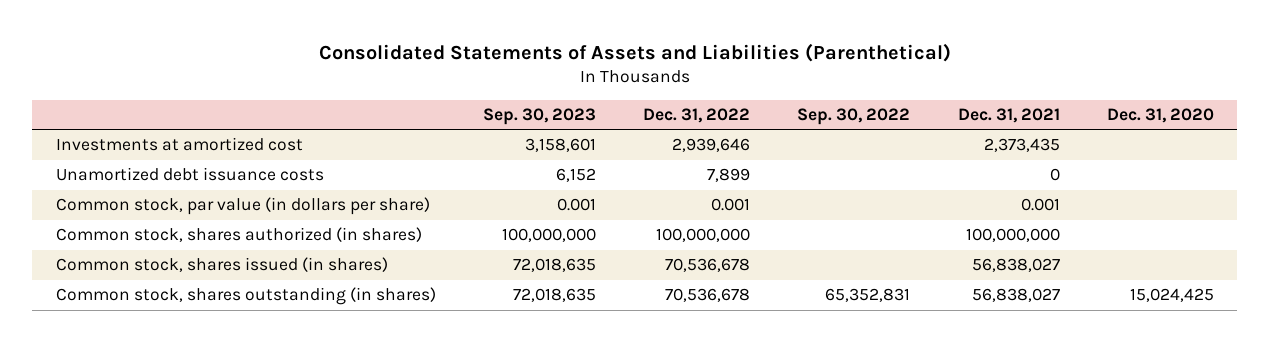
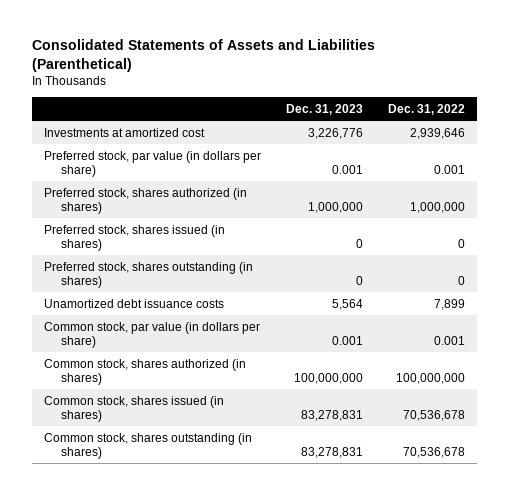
- | Sep. 30, 2023 | Dec. 31, 2022 | Sep. 30, 2022 | Dec. 31, 2021 | Dec. 31, 2020
+ | Dec. 31, 2023 | Dec. 31, 2022
+ Preferred stock, par value (in dollars per share) | 0.001 | 0.001
+ Preferred stock, shares authorized (in shares) | 1,000,000 | 1,000,000
+ Preferred stock, shares issued (in shares) | 0 | 0
+ Preferred stock, shares outstanding (in shares) | 0 | 0

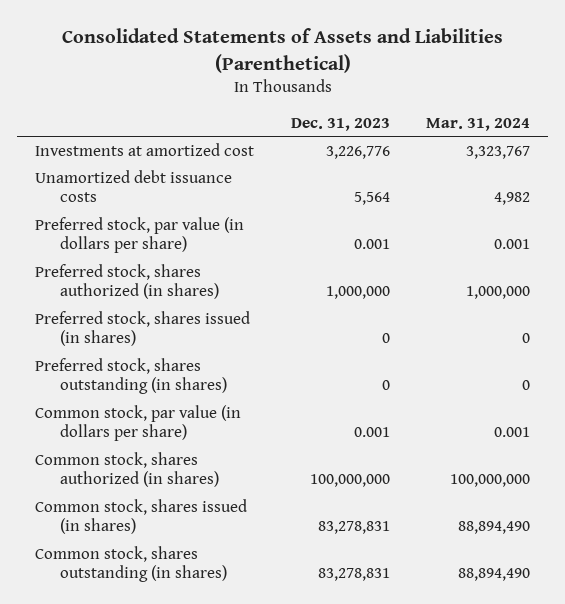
- | Dec. 31, 2023 | Dec. 31, 2022
+ | Dec. 31, 2023 | Mar. 31, 2024
moved up: Unamortized debt issuance costs | 5,564 | 4,982

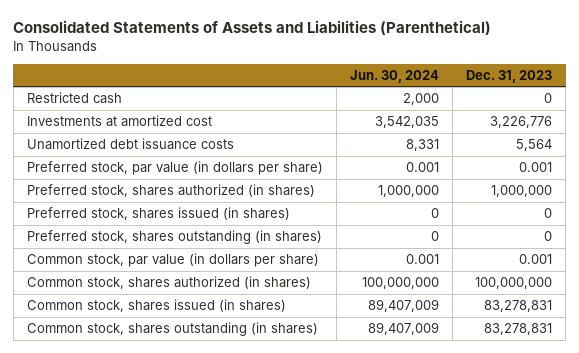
- | Dec. 31, 2023 | Mar. 31, 2024
+ | Jun. 30, 2024 | Dec. 31, 2023
+ Restricted cash | 2,000 | 0

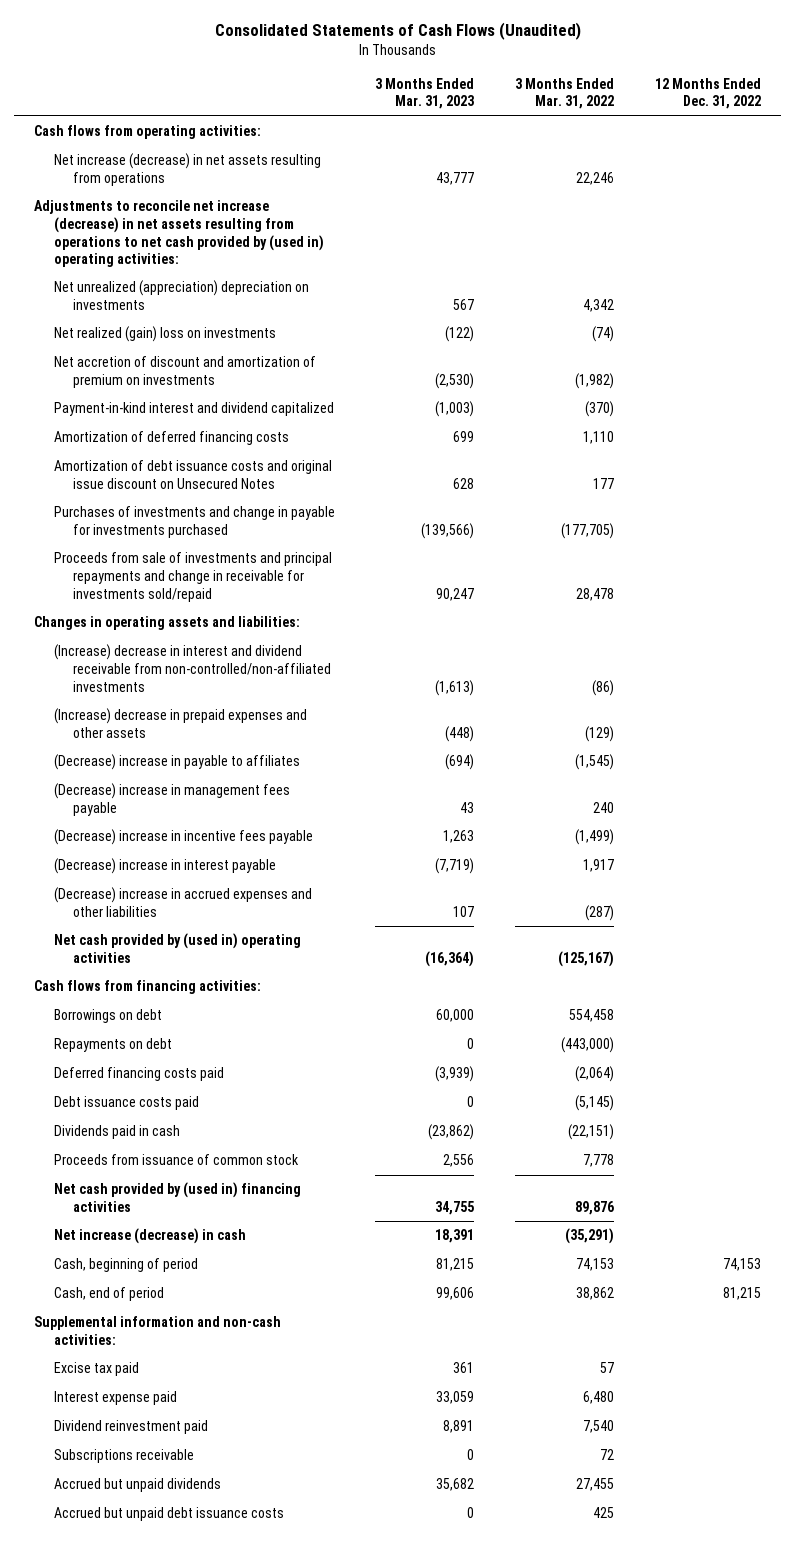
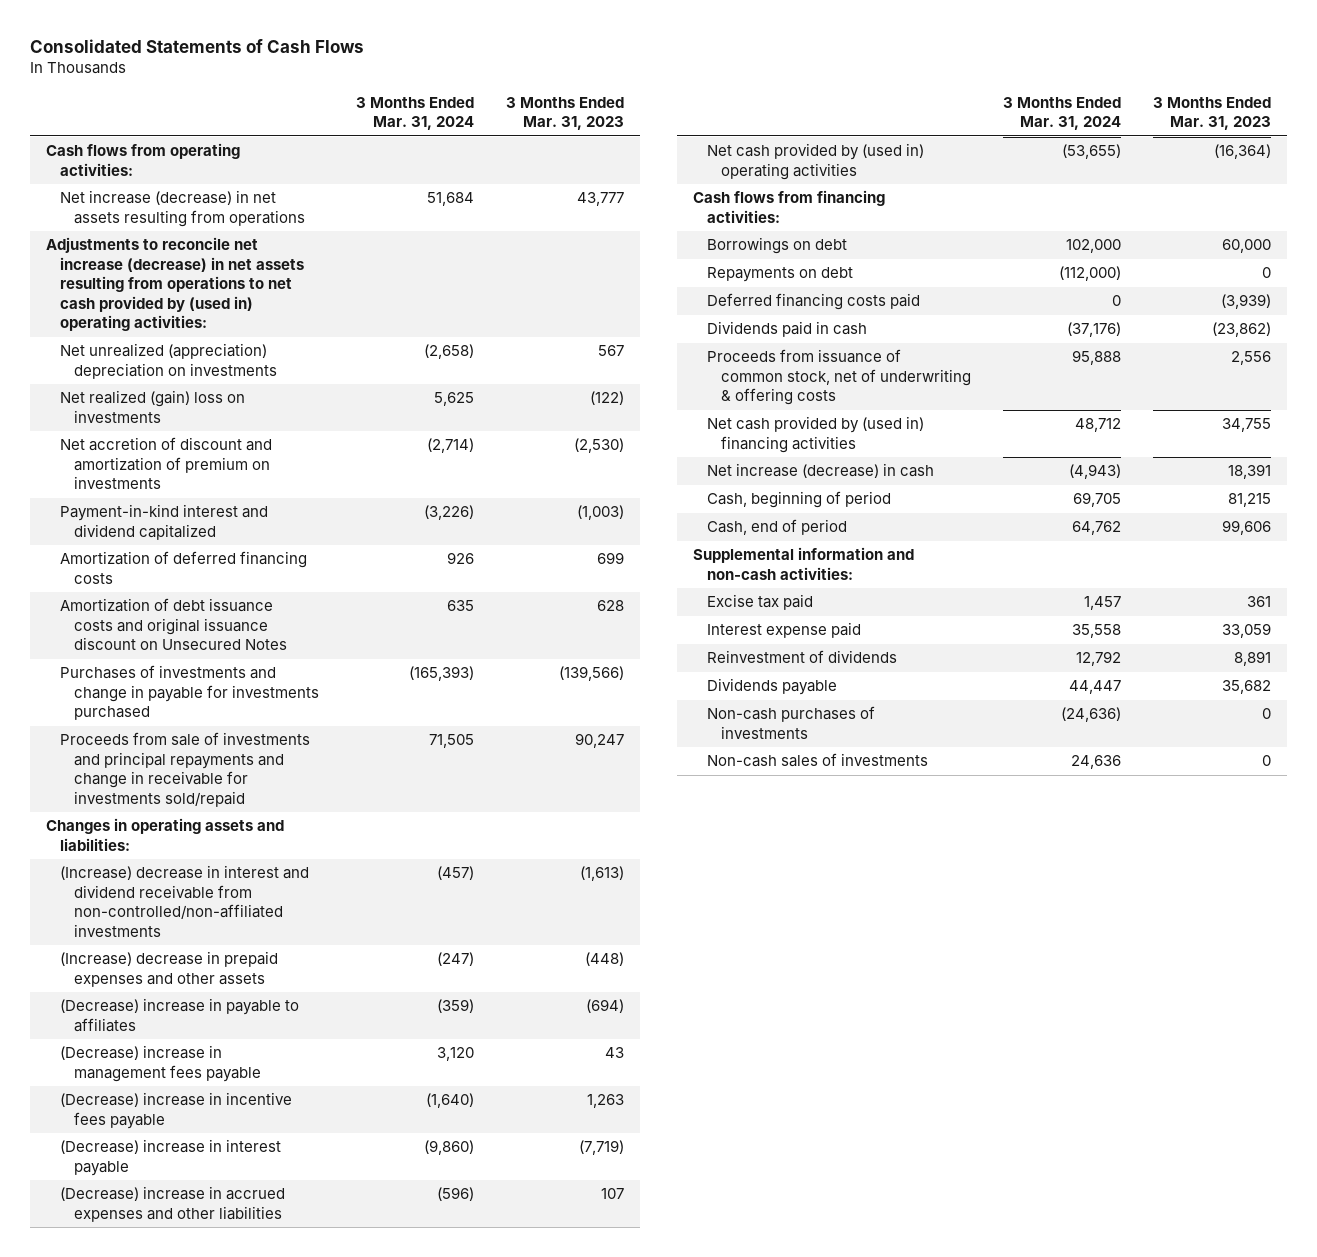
- Consolidated Statements of Cash Flows (Unaudited)
+ Consolidated Statements of Cash Flows
- | 3 Months Ended Mar. 31, 2023 | 3 Months Ended Mar. 31, 2022 | 12 Months Ended Dec. 31, 2022
+ | 3 Months Ended Mar. 31, 2024 | 3 Months Ended Mar. 31, 2023
- Amortization of debt issuance costs and original issue discount on Unsecured Notes | 628 | 177 |
+ Amortization of debt issuance costs and original issuance discount on Unsecured Notes | 635 | 628
- Debt issuance costs paid | 0 | (5,145) |
- Proceeds from issuance of common stock | 2,556 | 7,778 |
+ Proceeds from issuance of common stock, net of underwriting & offering costs | 95,888 | 2,556
- Dividend reinvestment paid | 8,891 | 7,540 |
- Subscriptions receivable | 0 | 72 |
- Accrued but unpaid dividends | 35,682 | 27,455 |
- Accrued but unpaid debt issuance costs | 0 | 425 |
+ Reinvestment of dividends | 12,792 | 8,891
+ Dividends payable | 44,447 | 35,682
+ Non-cash purchases of investments | (24,636) | 0
+ Non-cash sales of investments | 24,636 | 0

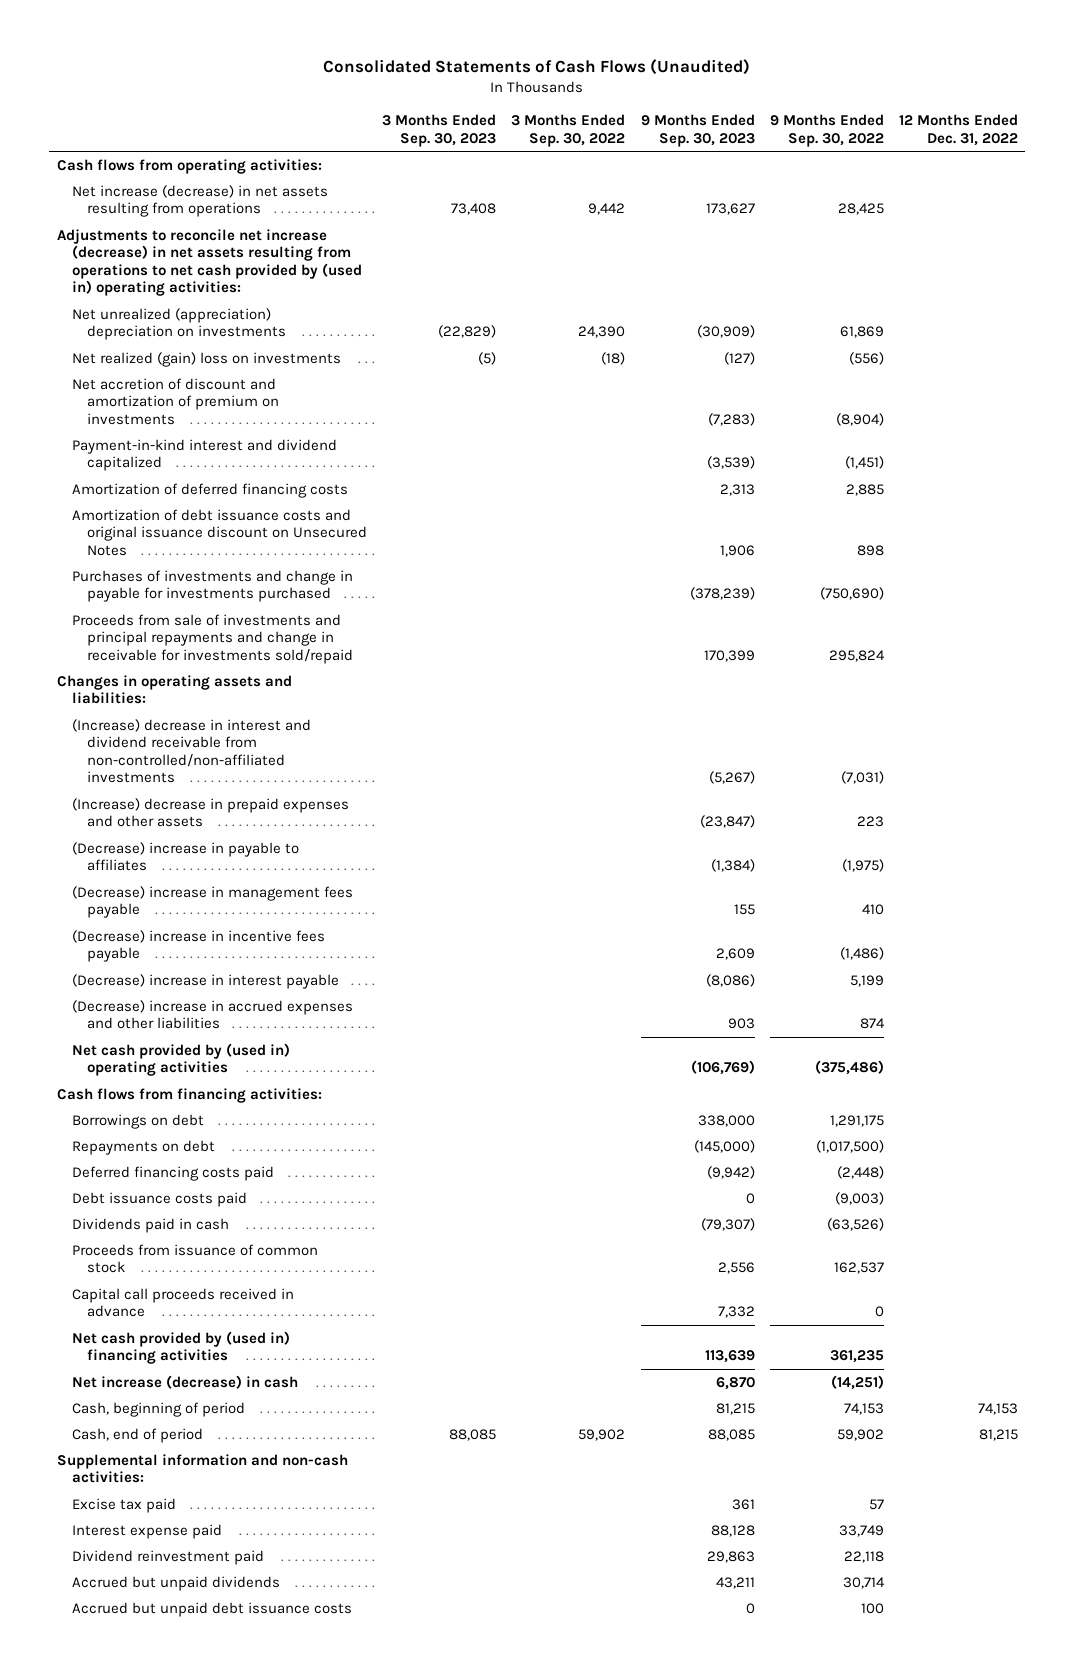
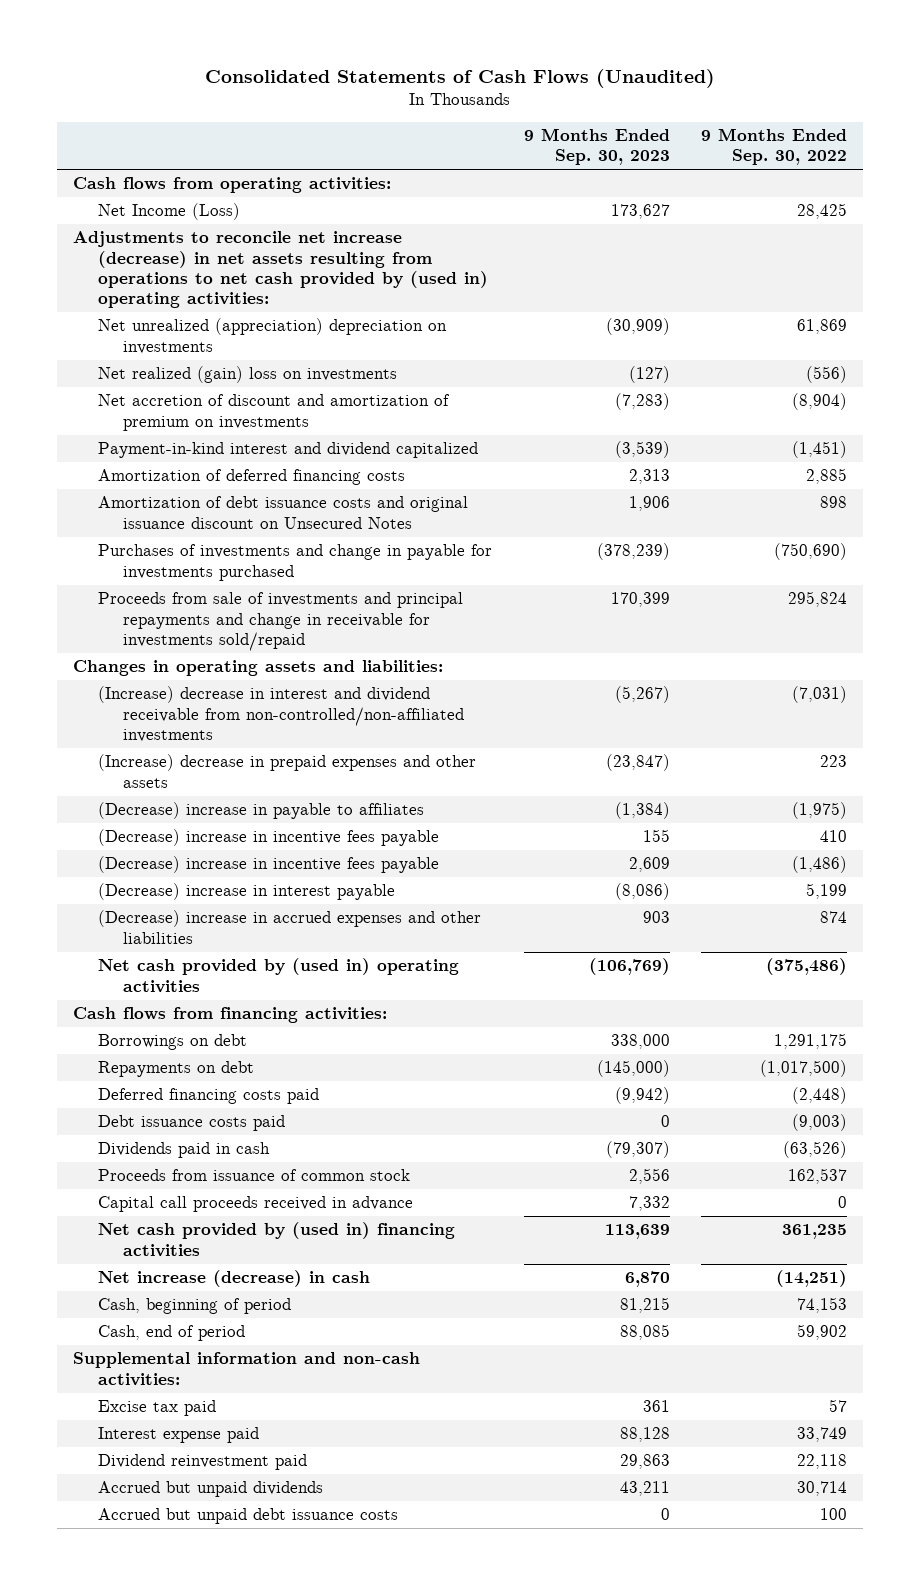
- | 3 Months Ended Sep. 30, 2023 | 3 Months Ended Sep. 30, 2022 | 9 Months Ended Sep. 30, 2023 | 9 Months Ended Sep. 30, 2022 | 12 Months Ended Dec. 31, 2022
+ | 9 Months Ended Sep. 30, 2023 | 9 Months Ended Sep. 30, 2022
- Net increase (decrease) in net assets resulting from operations | 73,408 | 9,442 | 173,627 | 28,425 |
+ Net Income (Loss) | 173,627 | 28,425
- (Decrease) increase in management fees payable | | | 155 | 410 |
+ (Decrease) increase in incentive fees payable | 155 | 410

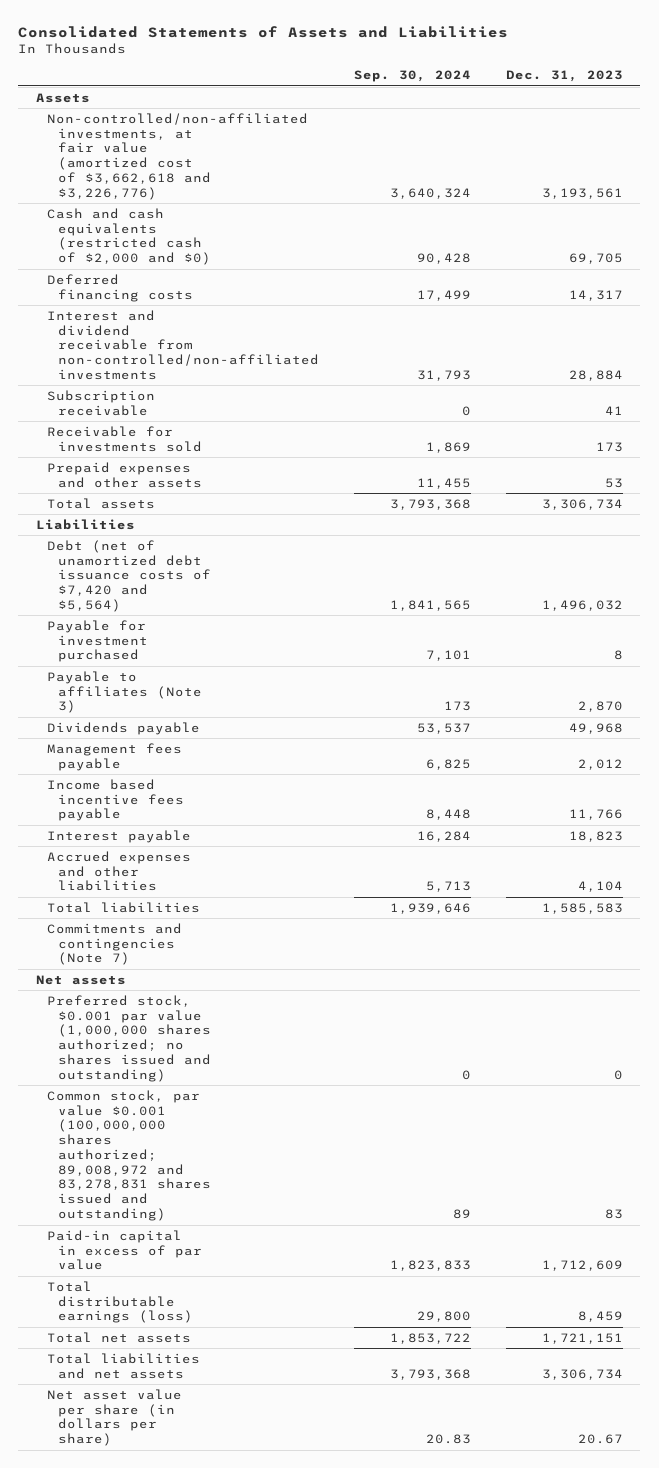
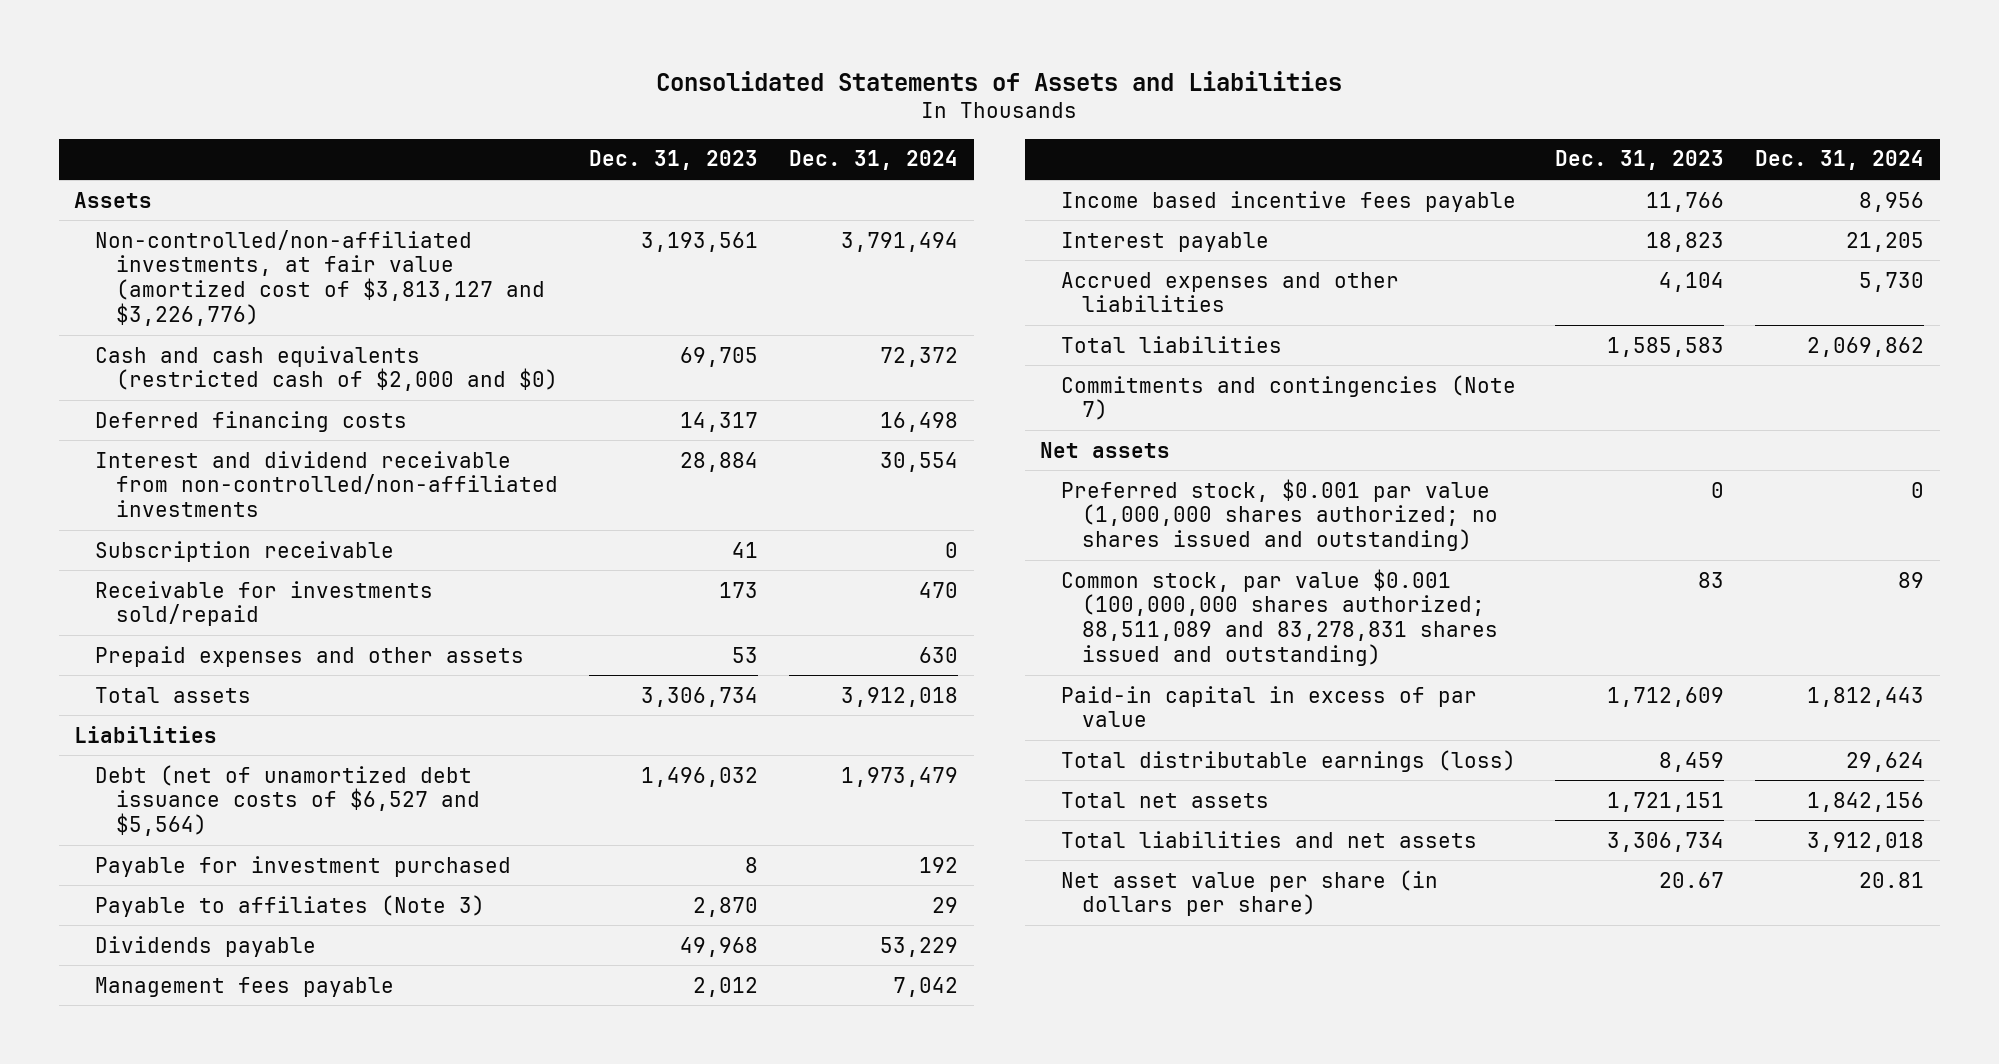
- | Sep. 30, 2024 | Dec. 31, 2023
+ | Dec. 31, 2023 | Dec. 31, 2024
- Non-controlled/non-affiliated investments, at fair value (amortized cost of $3,662,618 and $3,226,776) | 3,640,324 | 3,193,561
+ Non-controlled/non-affiliated investments, at fair value (amortized cost of $3,813,127 and $3,226,776) | 3,193,561 | 3,791,494
- Receivable for investments sold | 1,869 | 173
+ Receivable for investments sold/repaid | 173 | 470
- Debt (net of unamortized debt issuance costs of $7,420 and $5,564) | 1,841,565 | 1,496,032
+ Debt (net of unamortized debt issuance costs of $6,527 and $5,564) | 1,496,032 | 1,973,479
- Common stock, par value $0.001 (100,000,000 shares authorized; 89,008,972 and 83,278,831 shares issued and outstanding) | 89 | 83
+ Common stock, par value $0.001 (100,000,000 shares authorized; 88,511,089 and 83,278,831 shares issued and outstanding) | 83 | 89

